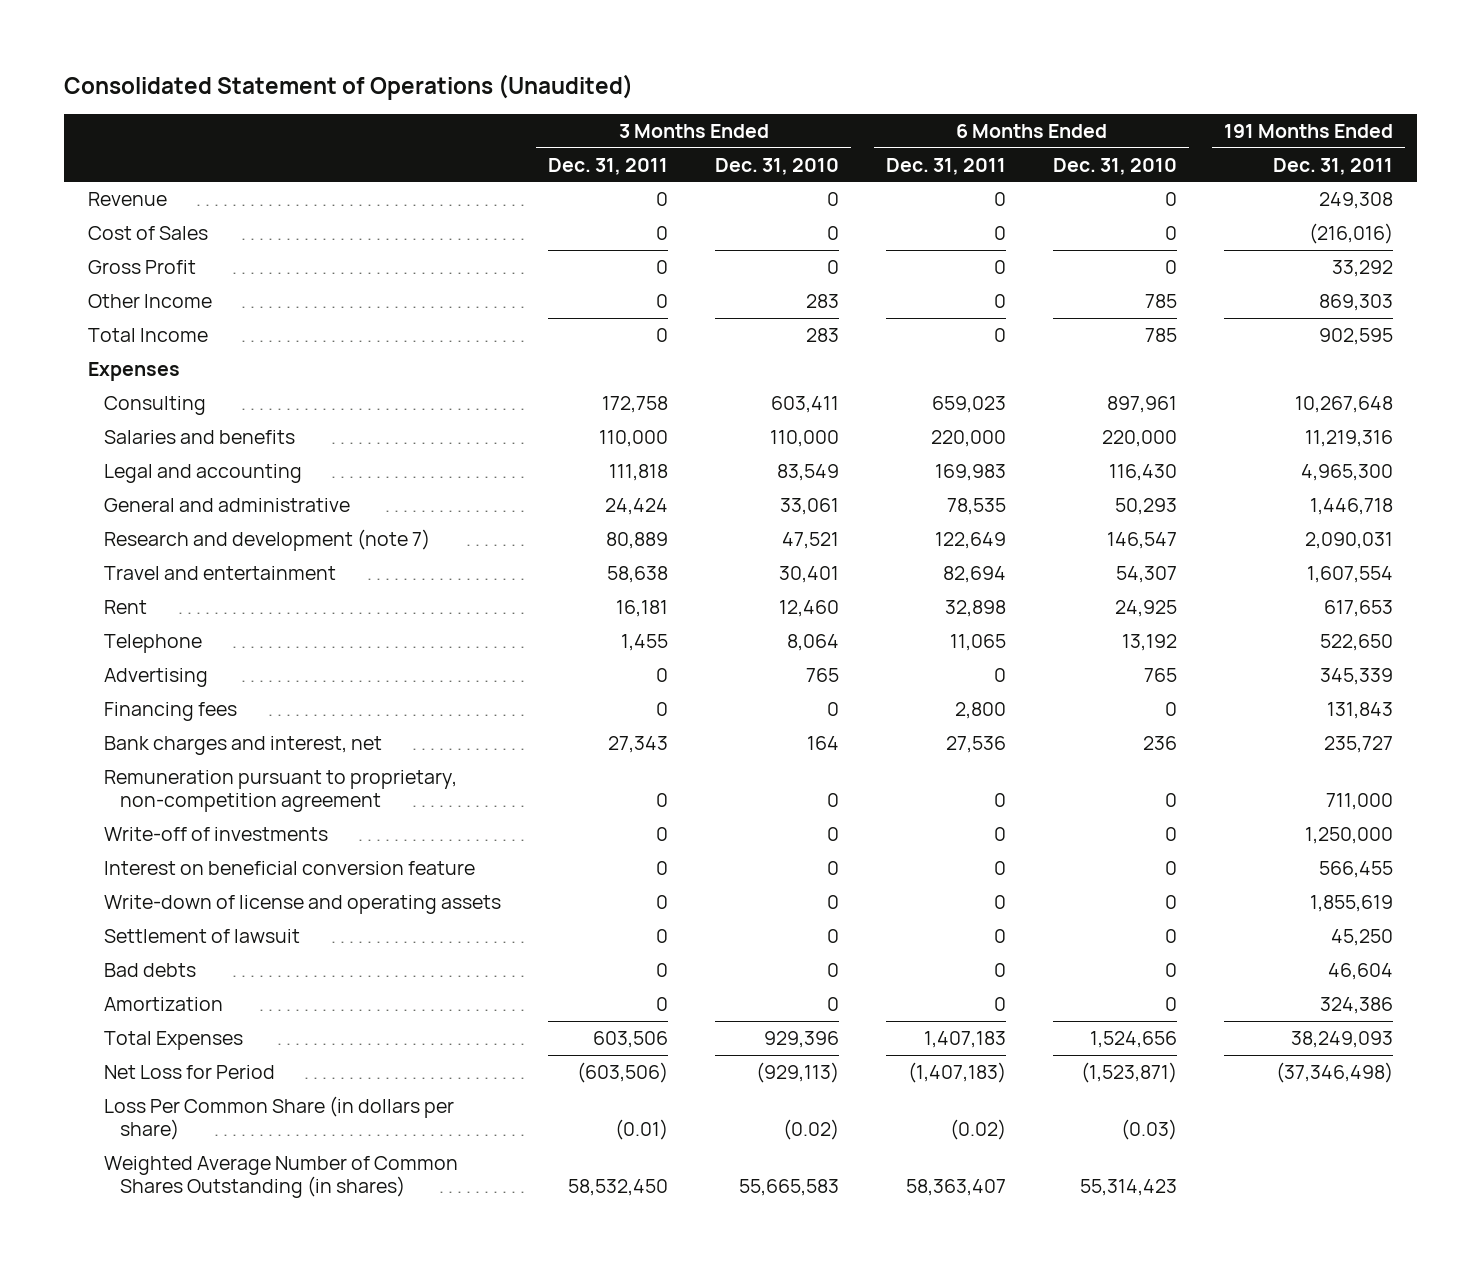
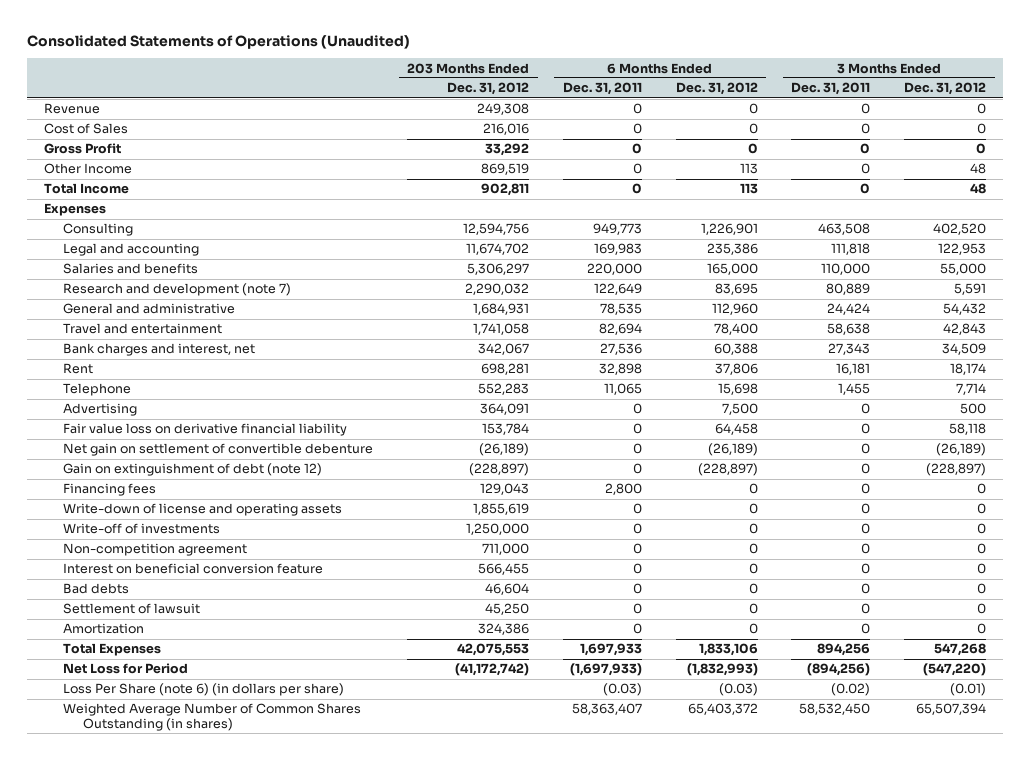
- Consolidated Statement of Operations (Unaudited)
+ Consolidated Statements of Operations (Unaudited)
- | 3 Months Ended Dec. 31, 2011 | 3 Months Ended Dec. 31, 2010 | 6 Months Ended Dec. 31, 2011 | 6 Months Ended Dec. 31, 2010 | 191 Months Ended Dec. 31, 2011
+ | 203 Months Ended Dec. 31, 2012 | 6 Months Ended Dec. 31, 2011 | 6 Months Ended Dec. 31, 2012 | 3 Months Ended Dec. 31, 2011 | 3 Months Ended Dec. 31, 2012
- Consulting | 172,758 | 603,411 | 659,023 | 897,961 | 10,267,648
+ Consulting | 12,594,756 | 949,773 | 1,226,901 | 463,508 | 402,520
moved down: Salaries and benefits | 5,306,297 | 220,000 | 165,000 | 110,000 | 55,000
moved down: General and administrative | 1,684,931 | 78,535 | 112,960 | 24,424 | 54,432
moved up: Bank charges and interest, net | 342,067 | 27,536 | 60,388 | 27,343 | 34,509
+ Fair value loss on derivative financial liability | 153,784 | 0 | 64,458 | 0 | 58,118
+ Net gain on settlement of convertible debenture | (26,189) | 0 | (26,189) | 0 | (26,189)
+ Gain on extinguishment of debt (note 12) | (228,897) | 0 | (228,897) | 0 | (228,897)
- Remuneration pursuant to proprietary, non-competition agreement | 0 | 0 | 0 | 0 | 711,000
moved up: Write-down of license and operating assets | 1,855,619 | 0 | 0 | 0 | 0
+ Non-competition agreement | 711,000 | 0 | 0 | 0 | 0
moved down: Settlement of lawsuit | 45,250 | 0 | 0 | 0 | 0
- Total Expenses | 603,506 | 929,396 | 1,407,183 | 1,524,656 | 38,249,093
- Net Loss for Period | (603,506) | (929,113) | (1,407,183) | (1,523,871) | (37,346,498)
- Loss Per Common Share (in dollars per share) | (0.01) | (0.02) | (0.02) | (0.03) |
+ Total Expenses | 42,075,553 | 1,697,933 | 1,833,106 | 894,256 | 547,268
+ Net Loss for Period | (41,172,742) | (1,697,933) | (1,832,993) | (894,256) | (547,220)
+ Loss Per Share (note 6) (in dollars per share) | | (0.03) | (0.03) | (0.02) | (0.01)

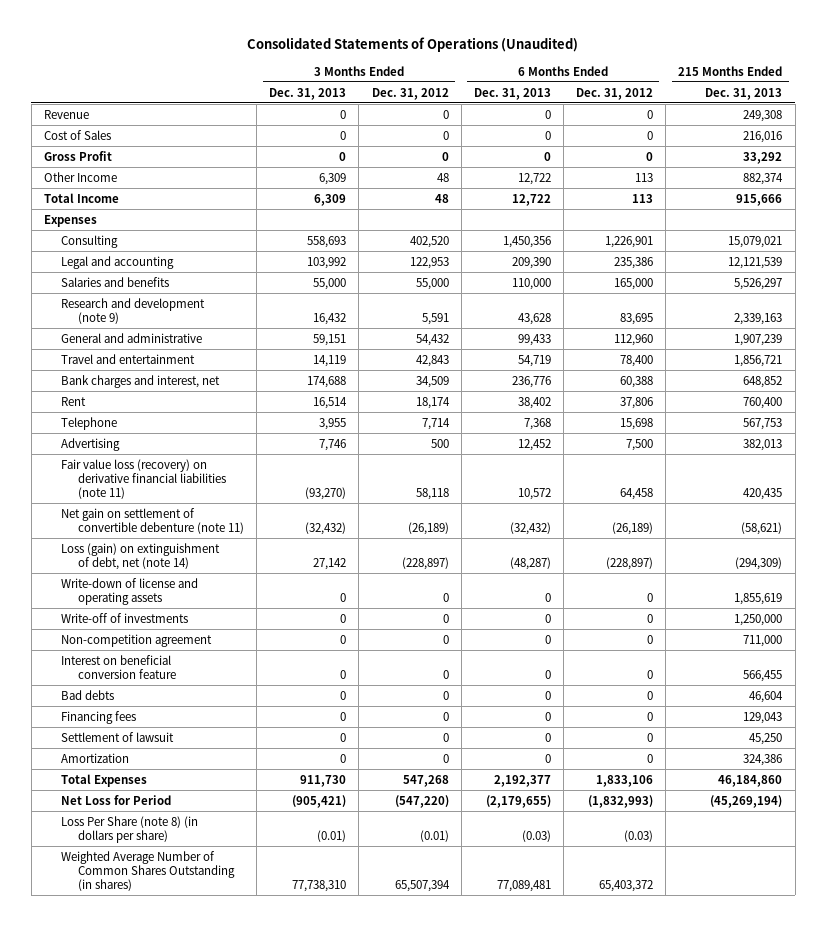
- | 203 Months Ended Dec. 31, 2012 | 6 Months Ended Dec. 31, 2011 | 6 Months Ended Dec. 31, 2012 | 3 Months Ended Dec. 31, 2011 | 3 Months Ended Dec. 31, 2012
+ | 3 Months Ended Dec. 31, 2013 | 3 Months Ended Dec. 31, 2012 | 6 Months Ended Dec. 31, 2013 | 6 Months Ended Dec. 31, 2012 | 215 Months Ended Dec. 31, 2013
- Research and development (note 7) | 2,290,032 | 122,649 | 83,695 | 80,889 | 5,591
+ Research and development (note 9) | 16,432 | 5,591 | 43,628 | 83,695 | 2,339,163
- Fair value loss on derivative financial liability | 153,784 | 0 | 64,458 | 0 | 58,118
- Net gain on settlement of convertible debenture | (26,189) | 0 | (26,189) | 0 | (26,189)
- Gain on extinguishment of debt (note 12) | (228,897) | 0 | (228,897) | 0 | (228,897)
+ Fair value loss (recovery) on derivative financial liabilities (note 11) | (93,270) | 58,118 | 10,572 | 64,458 | 420,435
+ Net gain on settlement of convertible debenture (note 11) | (32,432) | (26,189) | (32,432) | (26,189) | (58,621)
+ Loss (gain) on extinguishment of debt, net (note 14) | 27,142 | (228,897) | (48,287) | (228,897) | (294,309)
moved down: Financing fees | 0 | 0 | 0 | 0 | 129,043
- Loss Per Share (note 6) (in dollars per share) | | (0.03) | (0.03) | (0.02) | (0.01)
+ Loss Per Share (note 8) (in dollars per share) | (0.01) | (0.01) | (0.03) | (0.03) |

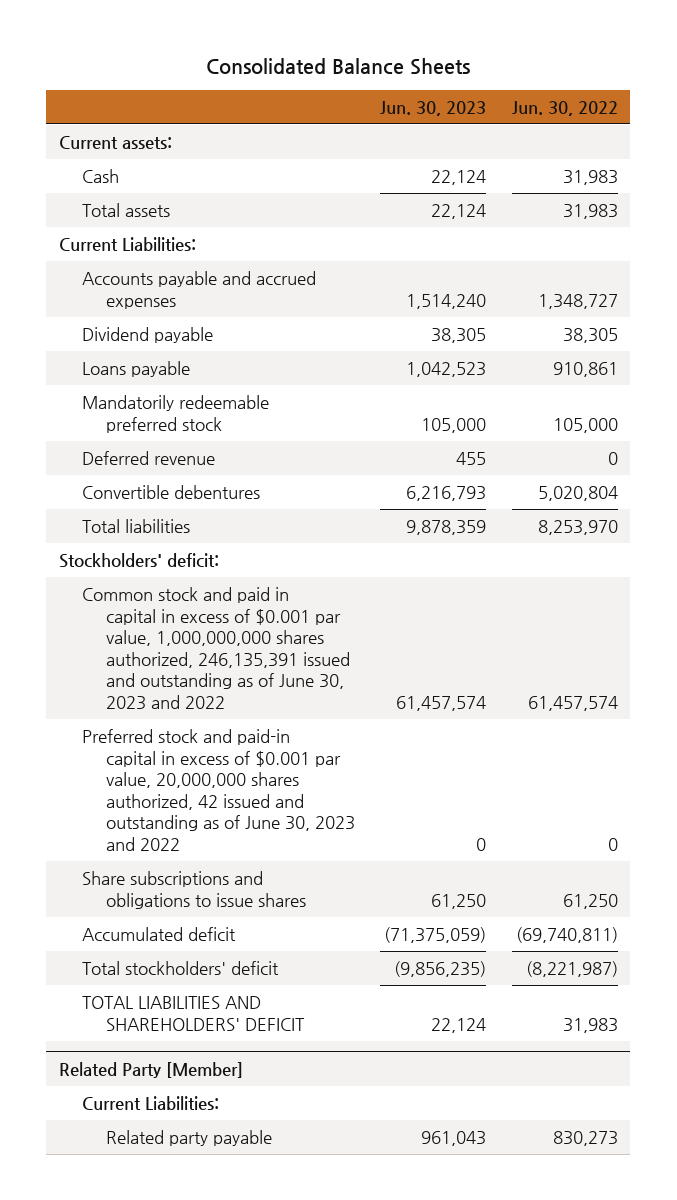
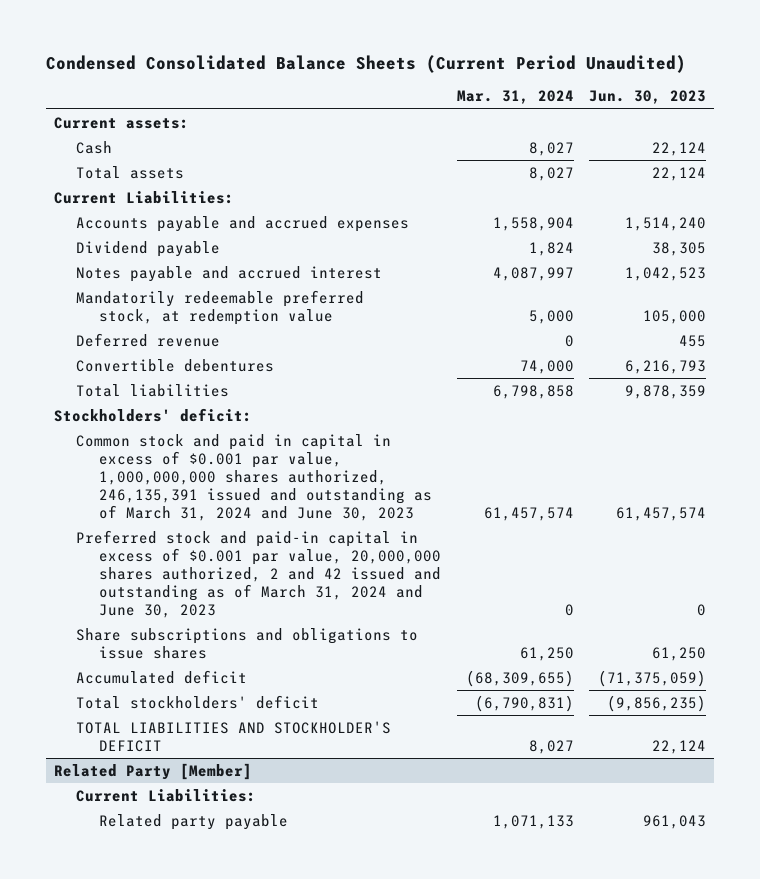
- Consolidated Balance Sheets
+ Condensed Consolidated Balance Sheets (Current Period Unaudited)
- | Jun. 30, 2023 | Jun. 30, 2022
+ | Mar. 31, 2024 | Jun. 30, 2023
- Loans payable | 1,042,523 | 910,861
- Mandatorily redeemable preferred stock | 105,000 | 105,000
+ Notes payable and accrued interest | 4,087,997 | 1,042,523
+ Mandatorily redeemable preferred stock, at redemption value | 5,000 | 105,000
- Common stock and paid in capital in excess of $0.001 par value, 1,000,000,000 shares authorized, 246,135,391 issued and outstanding as of June 30, 2023 and 2022 | 61,457,574 | 61,457,574
- Preferred stock and paid-in capital in excess of $0.001 par value, 20,000,000 shares authorized, 42 issued and outstanding as of June 30, 2023 and 2022 | 0 | 0
+ Common stock and paid in capital in excess of $0.001 par value, 1,000,000,000 shares authorized, 246,135,391 issued and outstanding as of March 31, 2024 and June 30, 2023 | 61,457,574 | 61,457,574
+ Preferred stock and paid-in capital in excess of $0.001 par value, 20,000,000 shares authorized, 2 and 42 issued and outstanding as of March 31, 2024 and June 30, 2023 | 0 | 0
- TOTAL LIABILITIES AND SHAREHOLDERS' DEFICIT | 22,124 | 31,983
+ TOTAL LIABILITIES AND STOCKHOLDER'S DEFICIT | 8,027 | 22,124

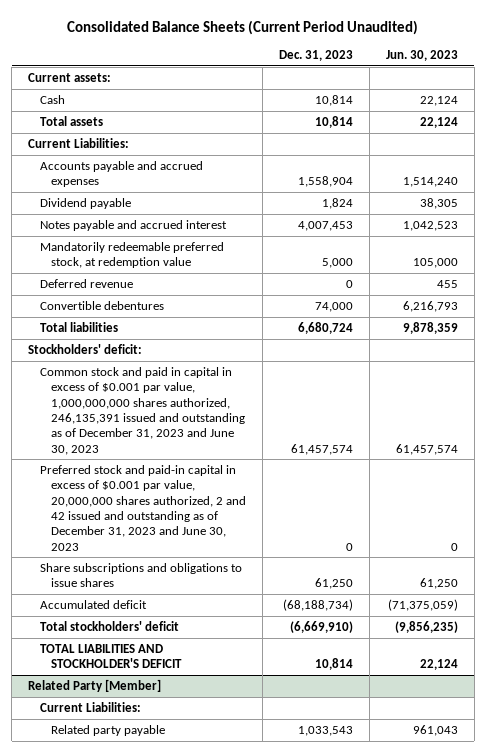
- Condensed Consolidated Balance Sheets (Current Period Unaudited)
+ Consolidated Balance Sheets (Current Period Unaudited)
- | Mar. 31, 2024 | Jun. 30, 2023
+ | Dec. 31, 2023 | Jun. 30, 2023
- Common stock and paid in capital in excess of $0.001 par value, 1,000,000,000 shares authorized, 246,135,391 issued and outstanding as of March 31, 2024 and June 30, 2023 | 61,457,574 | 61,457,574
- Preferred stock and paid-in capital in excess of $0.001 par value, 20,000,000 shares authorized, 2 and 42 issued and outstanding as of March 31, 2024 and June 30, 2023 | 0 | 0
+ Common stock and paid in capital in excess of $0.001 par value, 1,000,000,000 shares authorized, 246,135,391 issued and outstanding as of December 31, 2023 and June 30, 2023 | 61,457,574 | 61,457,574
+ Preferred stock and paid-in capital in excess of $0.001 par value, 20,000,000 shares authorized, 2 and 42 issued and outstanding as of December 31, 2023 and June 30, 2023 | 0 | 0

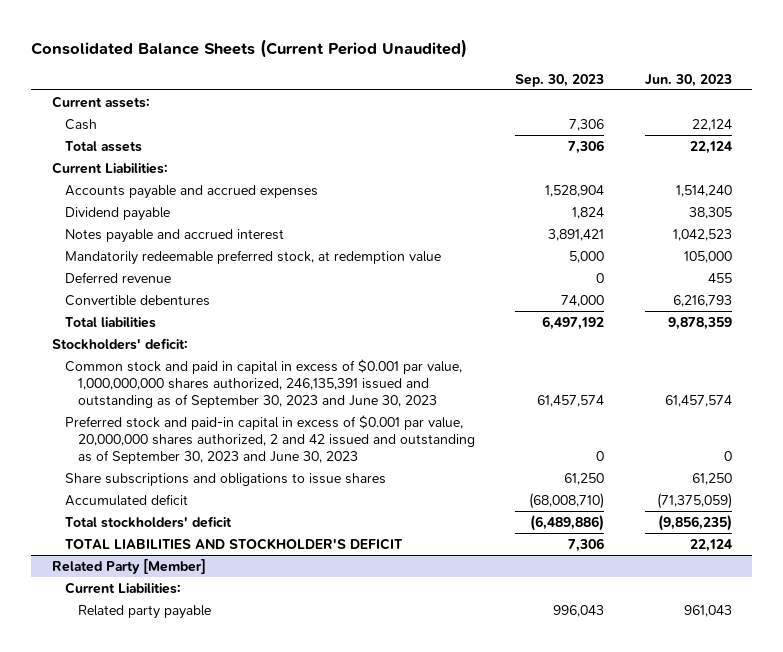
- | Dec. 31, 2023 | Jun. 30, 2023
+ | Sep. 30, 2023 | Jun. 30, 2023
- Common stock and paid in capital in excess of $0.001 par value, 1,000,000,000 shares authorized, 246,135,391 issued and outstanding as of December 31, 2023 and June 30, 2023 | 61,457,574 | 61,457,574
- Preferred stock and paid-in capital in excess of $0.001 par value, 20,000,000 shares authorized, 2 and 42 issued and outstanding as of December 31, 2023 and June 30, 2023 | 0 | 0
+ Common stock and paid in capital in excess of $0.001 par value, 1,000,000,000 shares authorized, 246,135,391 issued and outstanding as of September 30, 2023 and June 30, 2023 | 61,457,574 | 61,457,574
+ Preferred stock and paid-in capital in excess of $0.001 par value, 20,000,000 shares authorized, 2 and 42 issued and outstanding as of September 30, 2023 and June 30, 2023 | 0 | 0

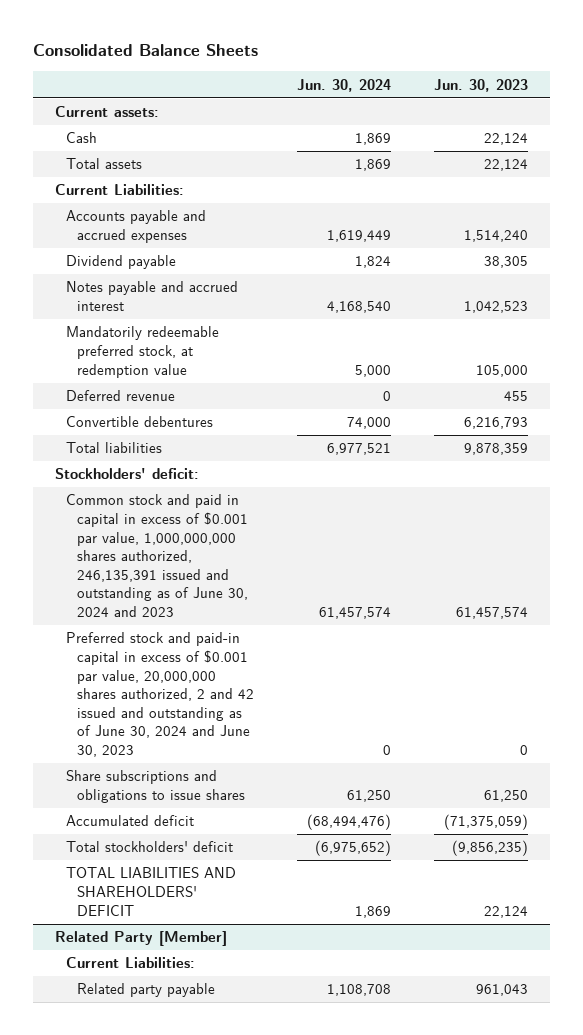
- Consolidated Balance Sheets (Current Period Unaudited)
+ Consolidated Balance Sheets
- | Sep. 30, 2023 | Jun. 30, 2023
+ | Jun. 30, 2024 | Jun. 30, 2023
- Common stock and paid in capital in excess of $0.001 par value, 1,000,000,000 shares authorized, 246,135,391 issued and outstanding as of September 30, 2023 and June 30, 2023 | 61,457,574 | 61,457,574
- Preferred stock and paid-in capital in excess of $0.001 par value, 20,000,000 shares authorized, 2 and 42 issued and outstanding as of September 30, 2023 and June 30, 2023 | 0 | 0
+ Common stock and paid in capital in excess of $0.001 par value, 1,000,000,000 shares authorized, 246,135,391 issued and outstanding as of June 30, 2024 and 2023 | 61,457,574 | 61,457,574
+ Preferred stock and paid-in capital in excess of $0.001 par value, 20,000,000 shares authorized, 2 and 42 issued and outstanding as of June 30, 2024 and June 30, 2023 | 0 | 0
- TOTAL LIABILITIES AND STOCKHOLDER'S DEFICIT | 7,306 | 22,124
+ TOTAL LIABILITIES AND SHAREHOLDERS' DEFICIT | 1,869 | 22,124

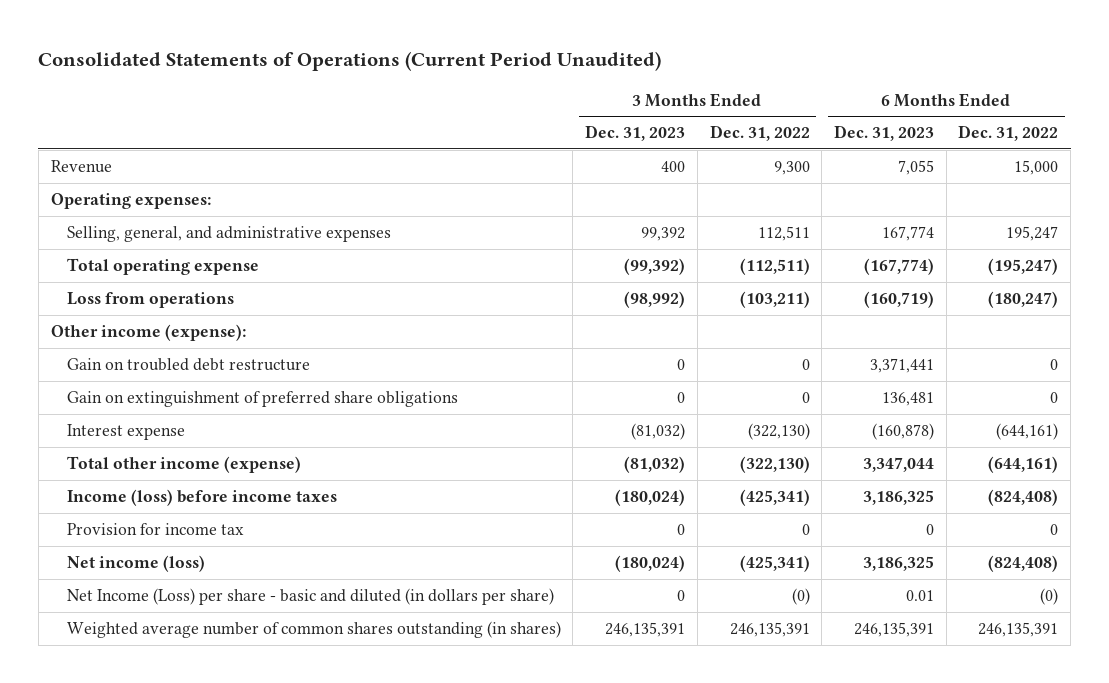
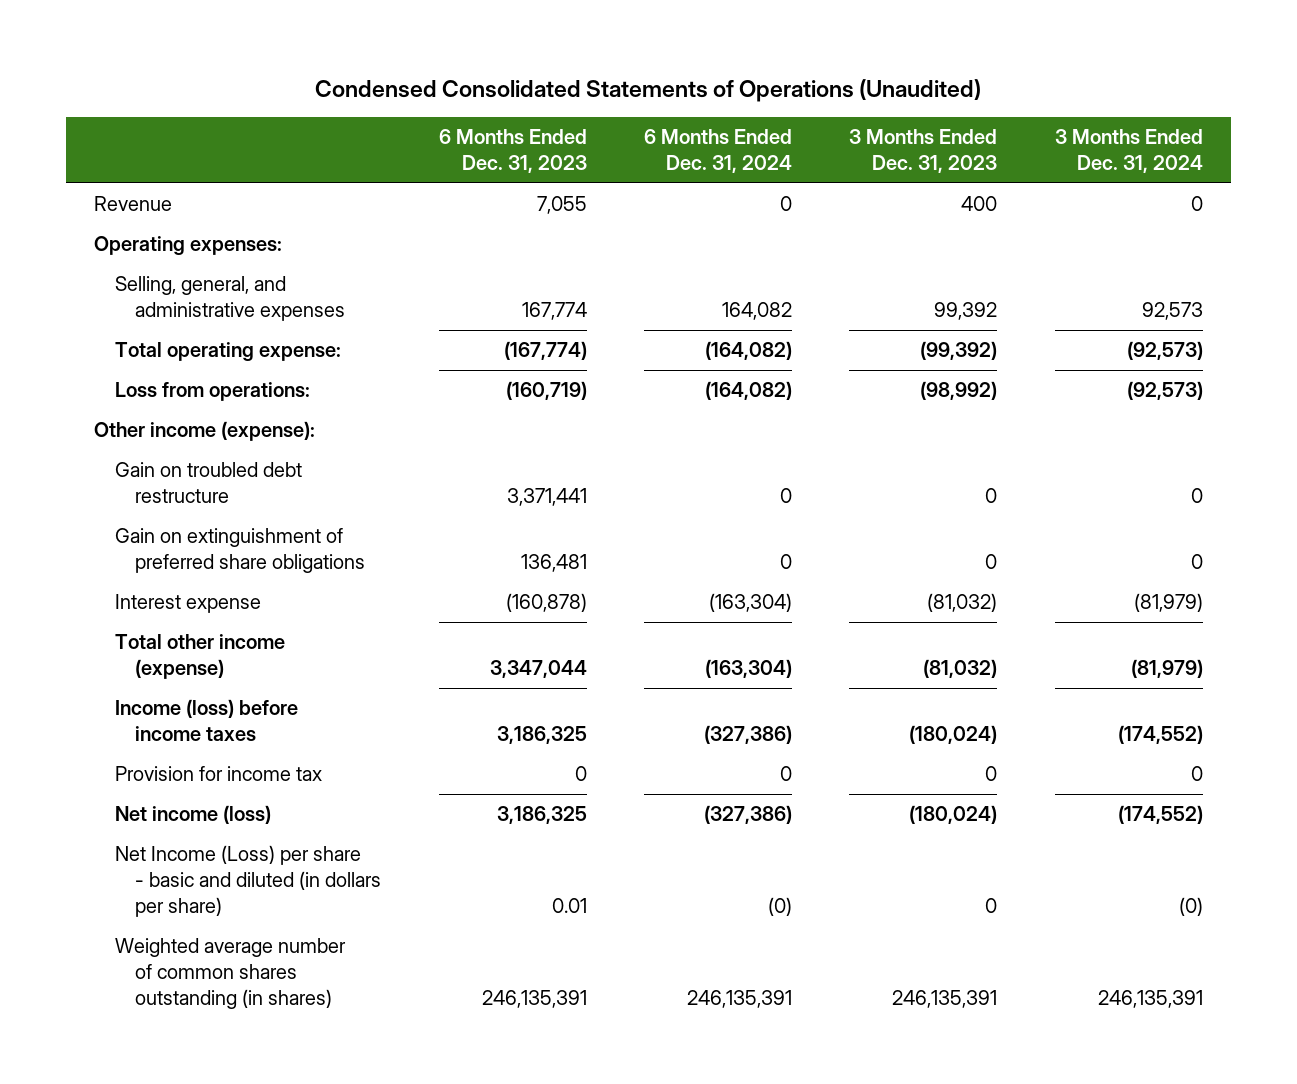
- Consolidated Statements of Operations (Current Period Unaudited)
+ Condensed Consolidated Statements of Operations (Unaudited)
- | 3 Months Ended Dec. 31, 2023 | 3 Months Ended Dec. 31, 2022 | 6 Months Ended Dec. 31, 2023 | 6 Months Ended Dec. 31, 2022
+ | 6 Months Ended Dec. 31, 2023 | 6 Months Ended Dec. 31, 2024 | 3 Months Ended Dec. 31, 2023 | 3 Months Ended Dec. 31, 2024
- Total operating expense | (99,392) | (112,511) | (167,774) | (195,247)
- Loss from operations | (98,992) | (103,211) | (160,719) | (180,247)
+ Total operating expense: | (167,774) | (164,082) | (99,392) | (92,573)
+ Loss from operations: | (160,719) | (164,082) | (98,992) | (92,573)

